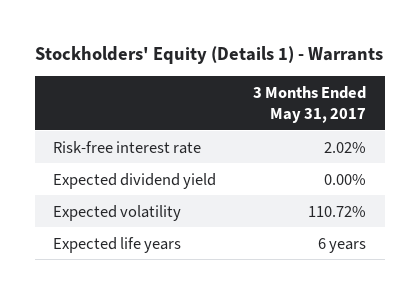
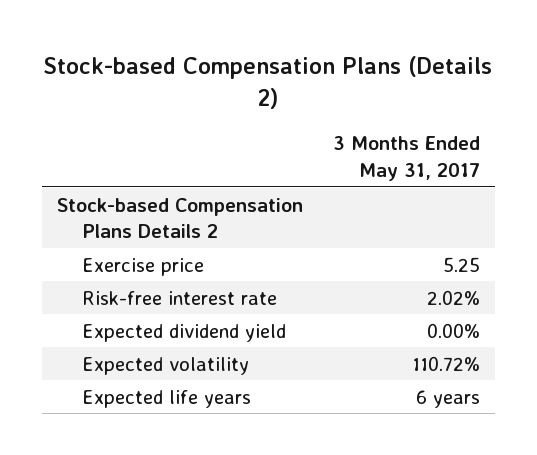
- Stockholders' Equity (Details 1) - Warrants
+ Stock-based Compensation Plans (Details 2)
+ Stock-based Compensation Plans Details 2
+ Exercise price | 5.25

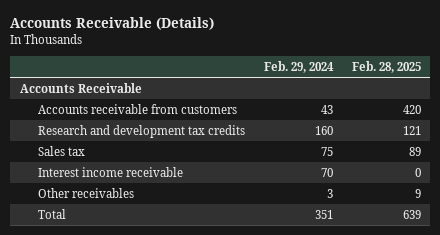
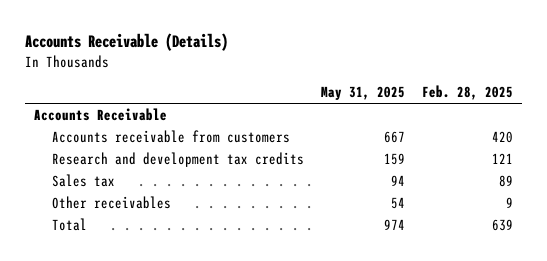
- | Feb. 29, 2024 | Feb. 28, 2025
+ | May 31, 2025 | Feb. 28, 2025
- Interest income receivable | 70 | 0

